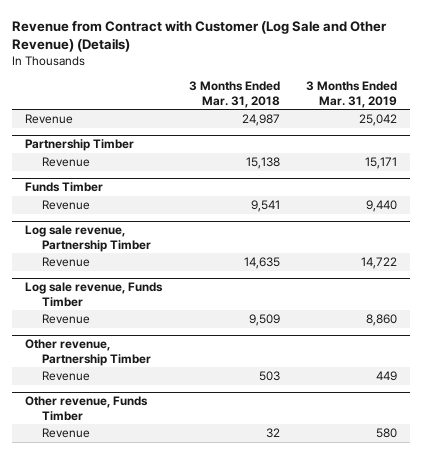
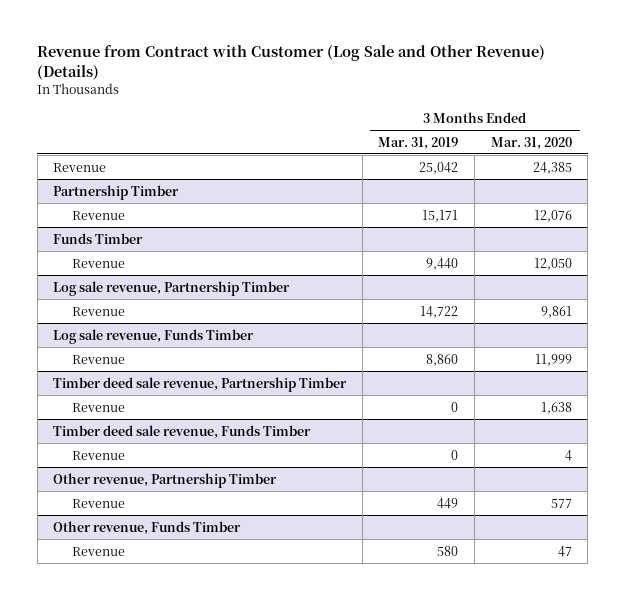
- | 3 Months Ended Mar. 31, 2018 | 3 Months Ended Mar. 31, 2019
+ | 3 Months Ended Mar. 31, 2019 | 3 Months Ended Mar. 31, 2020
+ Timber deed sale revenue, Partnership Timber
+ Revenue | 0 | 1,638
+ Timber deed sale revenue, Funds Timber
+ Revenue | 0 | 4

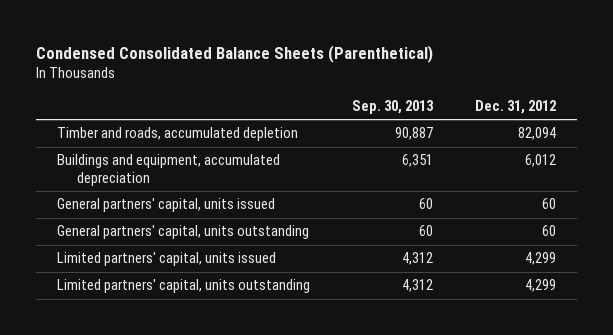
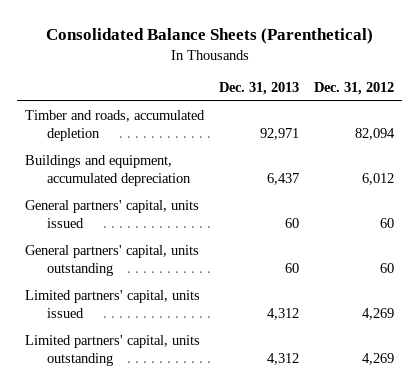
- Condensed Consolidated Balance Sheets (Parenthetical)
+ Consolidated Balance Sheets (Parenthetical)
- | Sep. 30, 2013 | Dec. 31, 2012
+ | Dec. 31, 2013 | Dec. 31, 2012
- Limited partners' capital, units issued | 4,312 | 4,299
- Limited partners' capital, units outstanding | 4,312 | 4,299
+ Limited partners' capital, units issued | 4,312 | 4,269
+ Limited partners' capital, units outstanding | 4,312 | 4,269

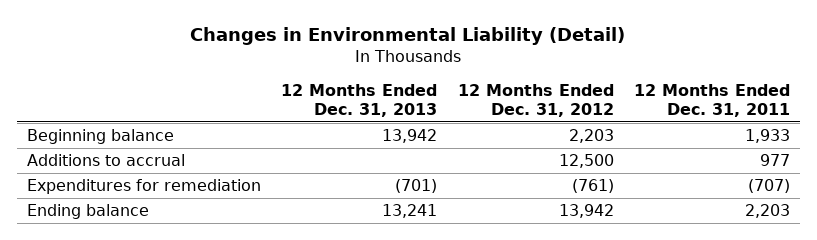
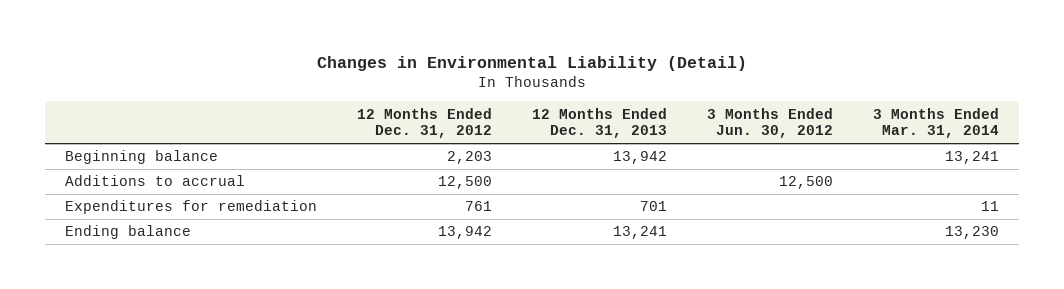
- | 12 Months Ended Dec. 31, 2013 | 12 Months Ended Dec. 31, 2012 | 12 Months Ended Dec. 31, 2011
+ | 12 Months Ended Dec. 31, 2012 | 12 Months Ended Dec. 31, 2013 | 3 Months Ended Jun. 30, 2012 | 3 Months Ended Mar. 31, 2014
- Expenditures for remediation | (701) | (761) | (707)
+ Expenditures for remediation | 761 | 701 | | 11

